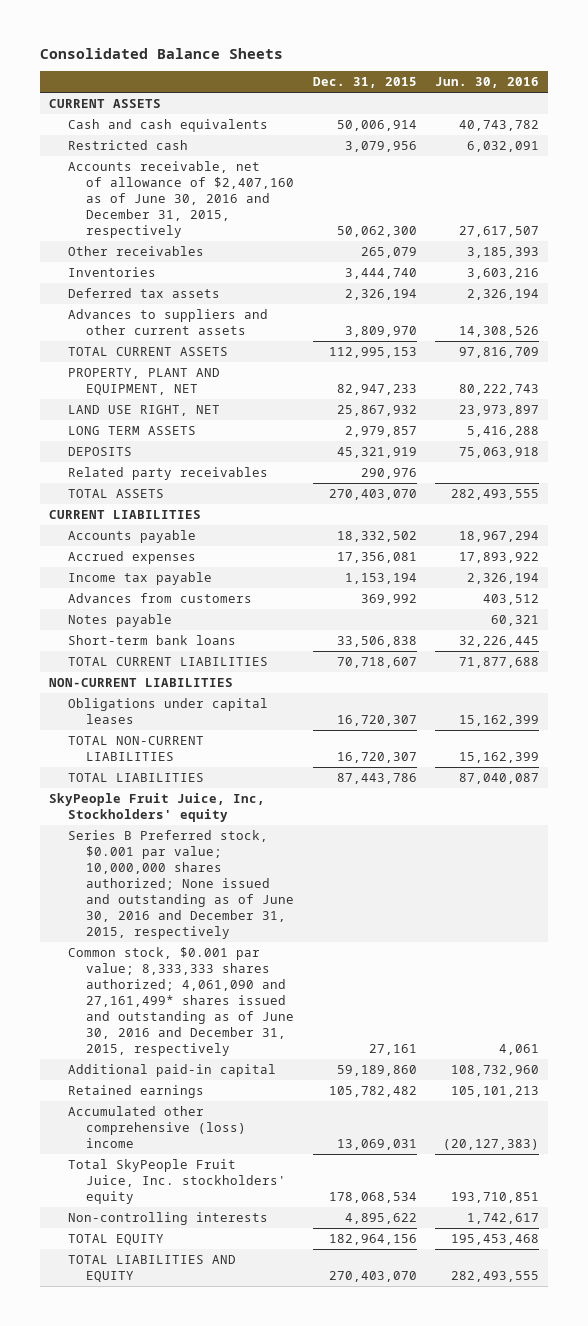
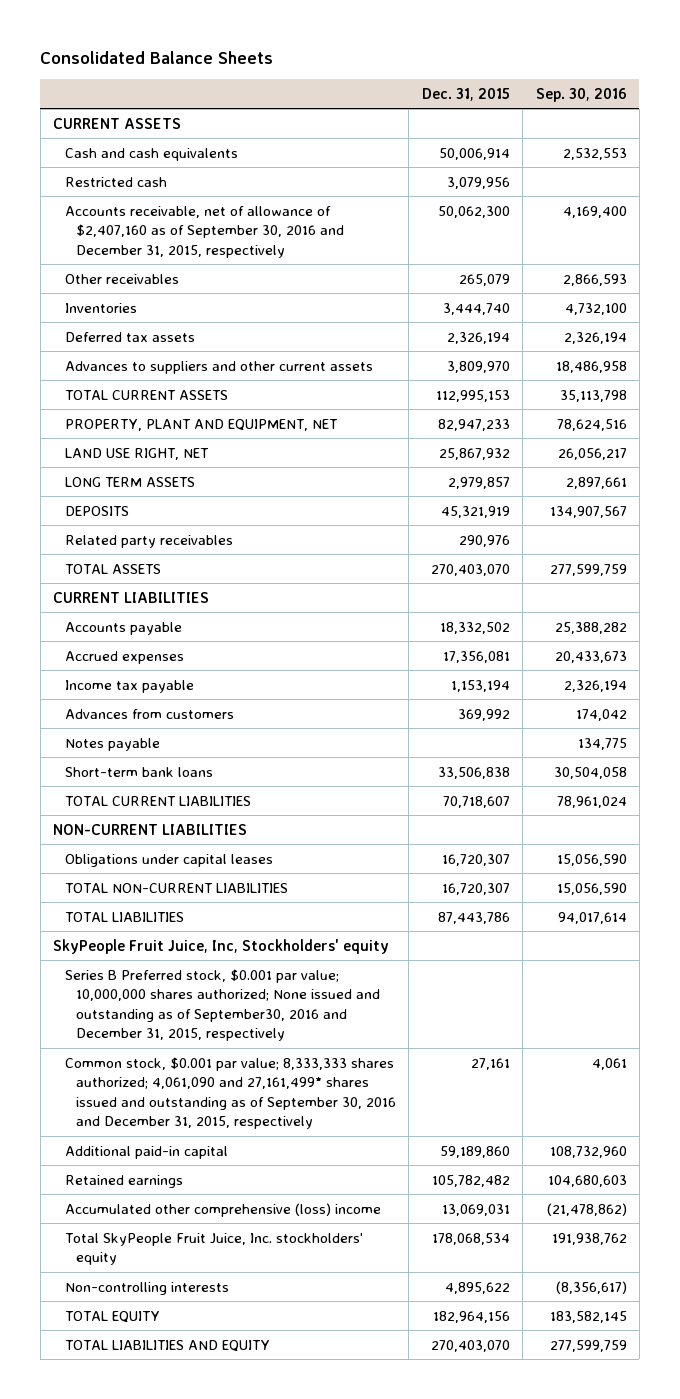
- | Dec. 31, 2015 | Jun. 30, 2016
+ | Dec. 31, 2015 | Sep. 30, 2016
- Accounts receivable, net of allowance of $2,407,160 as of June 30, 2016 and December 31, 2015, respectively | 50,062,300 | 27,617,507
+ Accounts receivable, net of allowance of $2,407,160 as of September 30, 2016 and December 31, 2015, respectively | 50,062,300 | 4,169,400
- Series B Preferred stock, $0.001 par value; 10,000,000 shares authorized; None issued and outstanding as of June 30, 2016 and December 31, 2015, respectively
- Common stock, $0.001 par value; 8,333,333 shares authorized; 4,061,090 and 27,161,499* shares issued and outstanding as of June 30, 2016 and December 31, 2015, respectively | 27,161 | 4,061
+ Series B Preferred stock, $0.001 par value; 10,000,000 shares authorized; None issued and outstanding as of September30, 2016 and December 31, 2015, respectively
+ Common stock, $0.001 par value; 8,333,333 shares authorized; 4,061,090 and 27,161,499* shares issued and outstanding as of September 30, 2016 and December 31, 2015, respectively | 27,161 | 4,061

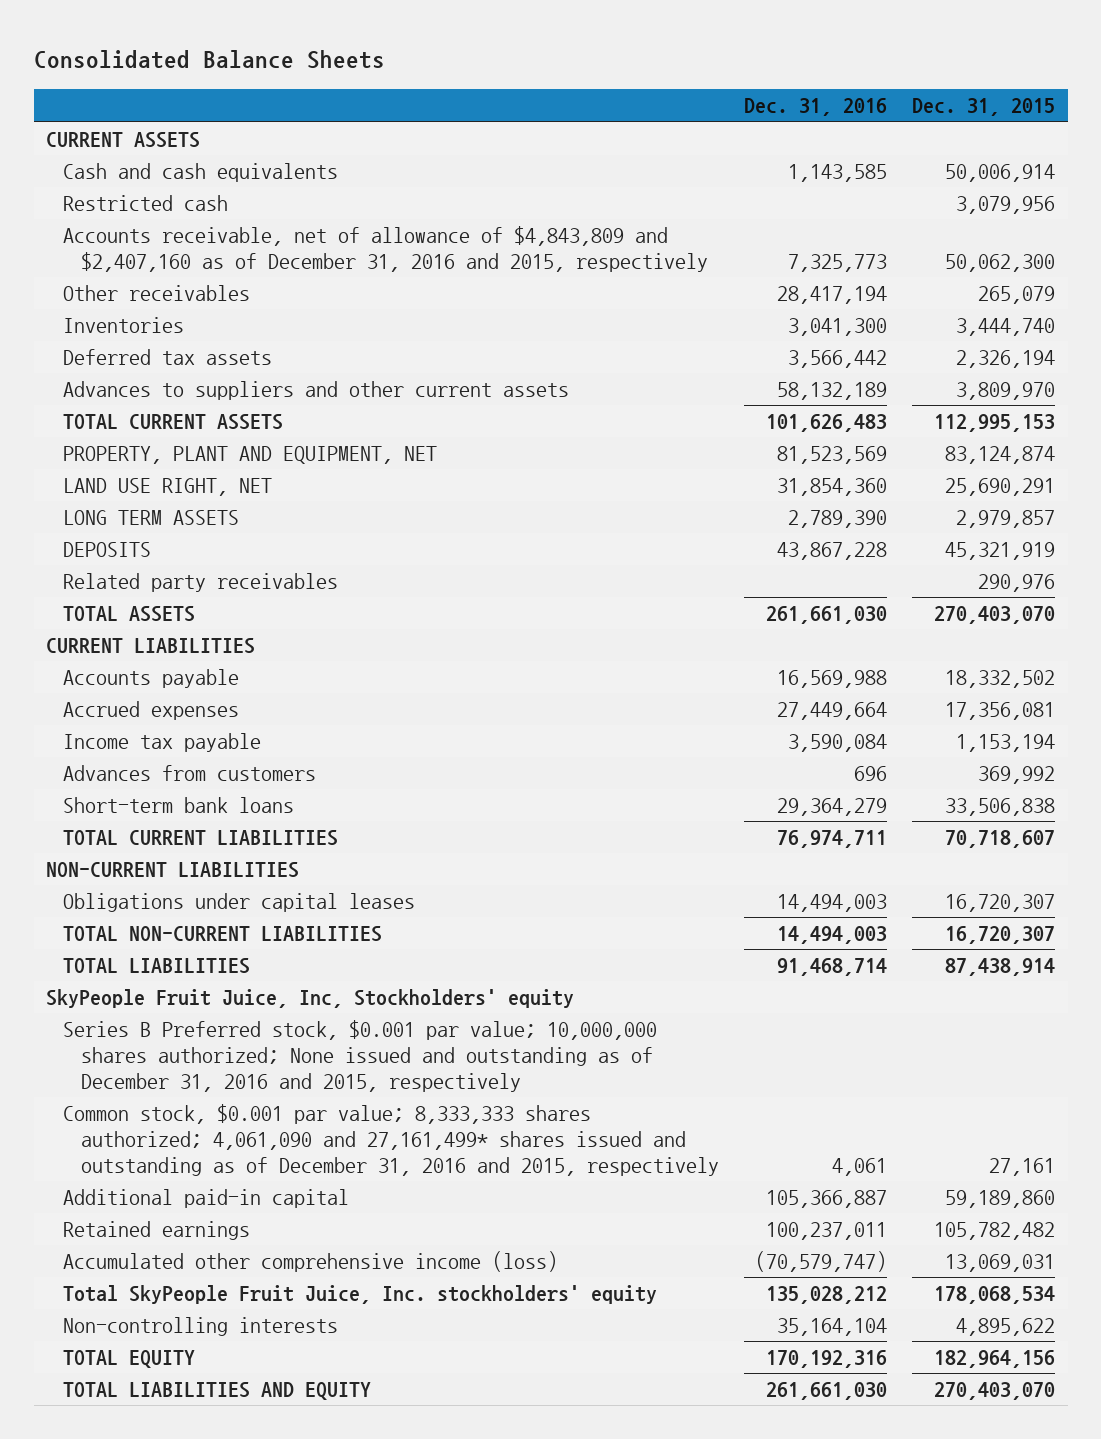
- | Dec. 31, 2015 | Sep. 30, 2016
+ | Dec. 31, 2016 | Dec. 31, 2015
- Accounts receivable, net of allowance of $2,407,160 as of September 30, 2016 and December 31, 2015, respectively | 50,062,300 | 4,169,400
+ Accounts receivable, net of allowance of $4,843,809 and $2,407,160 as of December 31, 2016 and 2015, respectively | 7,325,773 | 50,062,300
- PROPERTY, PLANT AND EQUIPMENT, NET | 82,947,233 | 78,624,516
- LAND USE RIGHT, NET | 25,867,932 | 26,056,217
+ PROPERTY, PLANT AND EQUIPMENT, NET | 81,523,569 | 83,124,874
+ LAND USE RIGHT, NET | 31,854,360 | 25,690,291
- Notes payable | | 134,775
- TOTAL LIABILITIES | 87,443,786 | 94,017,614
+ TOTAL LIABILITIES | 91,468,714 | 87,438,914
- Series B Preferred stock, $0.001 par value; 10,000,000 shares authorized; None issued and outstanding as of September30, 2016 and December 31, 2015, respectively
- Common stock, $0.001 par value; 8,333,333 shares authorized; 4,061,090 and 27,161,499* shares issued and outstanding as of September 30, 2016 and December 31, 2015, respectively | 27,161 | 4,061
+ Series B Preferred stock, $0.001 par value; 10,000,000 shares authorized; None issued and outstanding as of December 31, 2016 and 2015, respectively
+ Common stock, $0.001 par value; 8,333,333 shares authorized; 4,061,090 and 27,161,499* shares issued and outstanding as of December 31, 2016 and 2015, respectively | 4,061 | 27,161
- Accumulated other comprehensive (loss) income | 13,069,031 | (21,478,862)
+ Accumulated other comprehensive income (loss) | (70,579,747) | 13,069,031

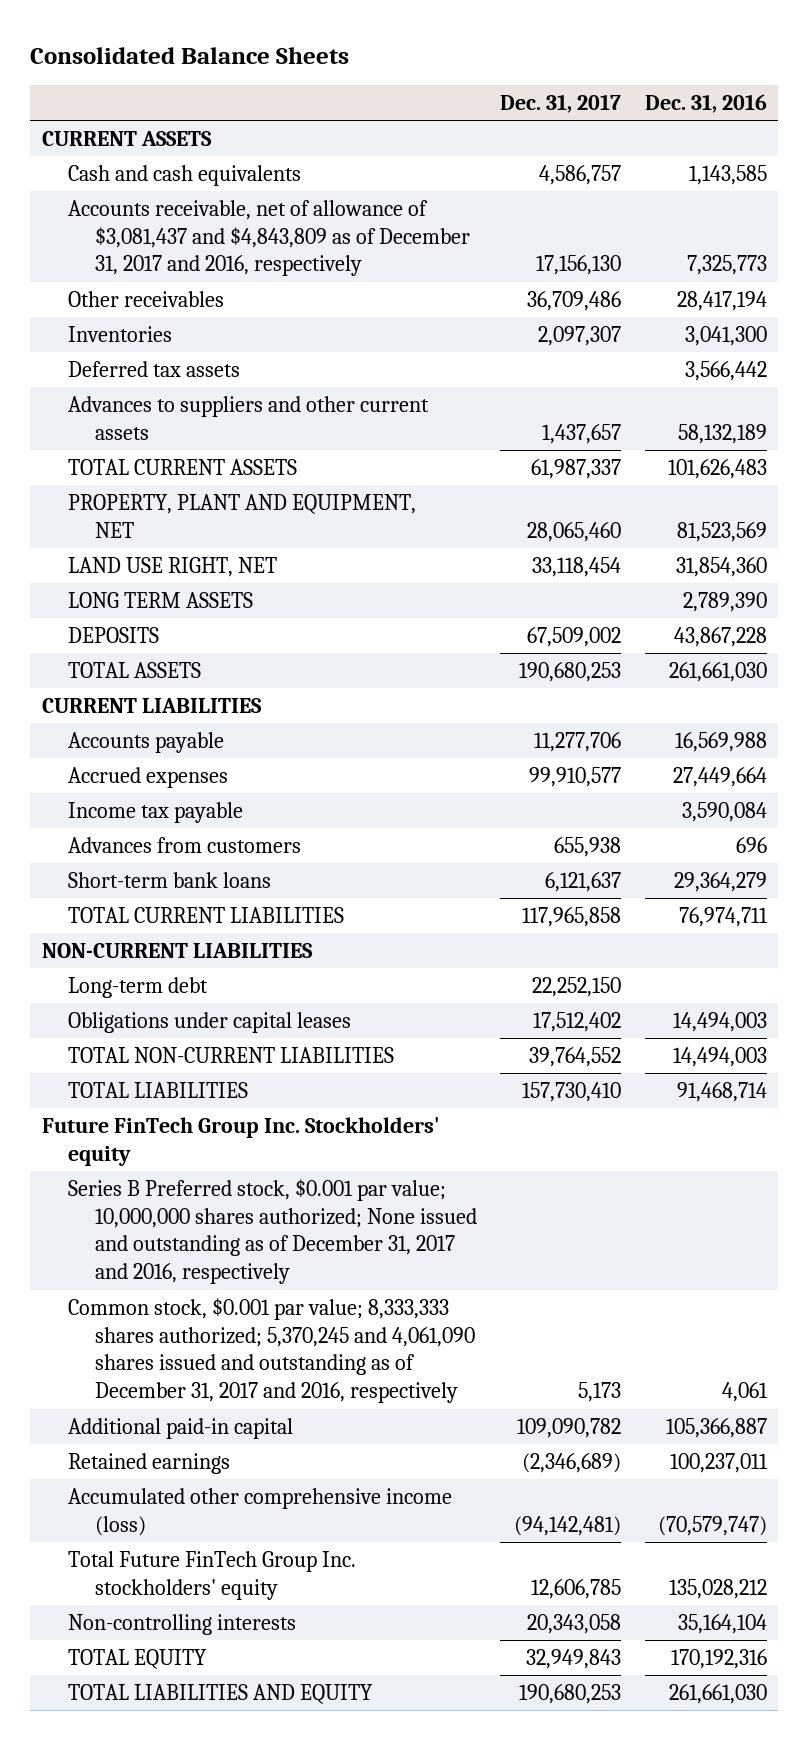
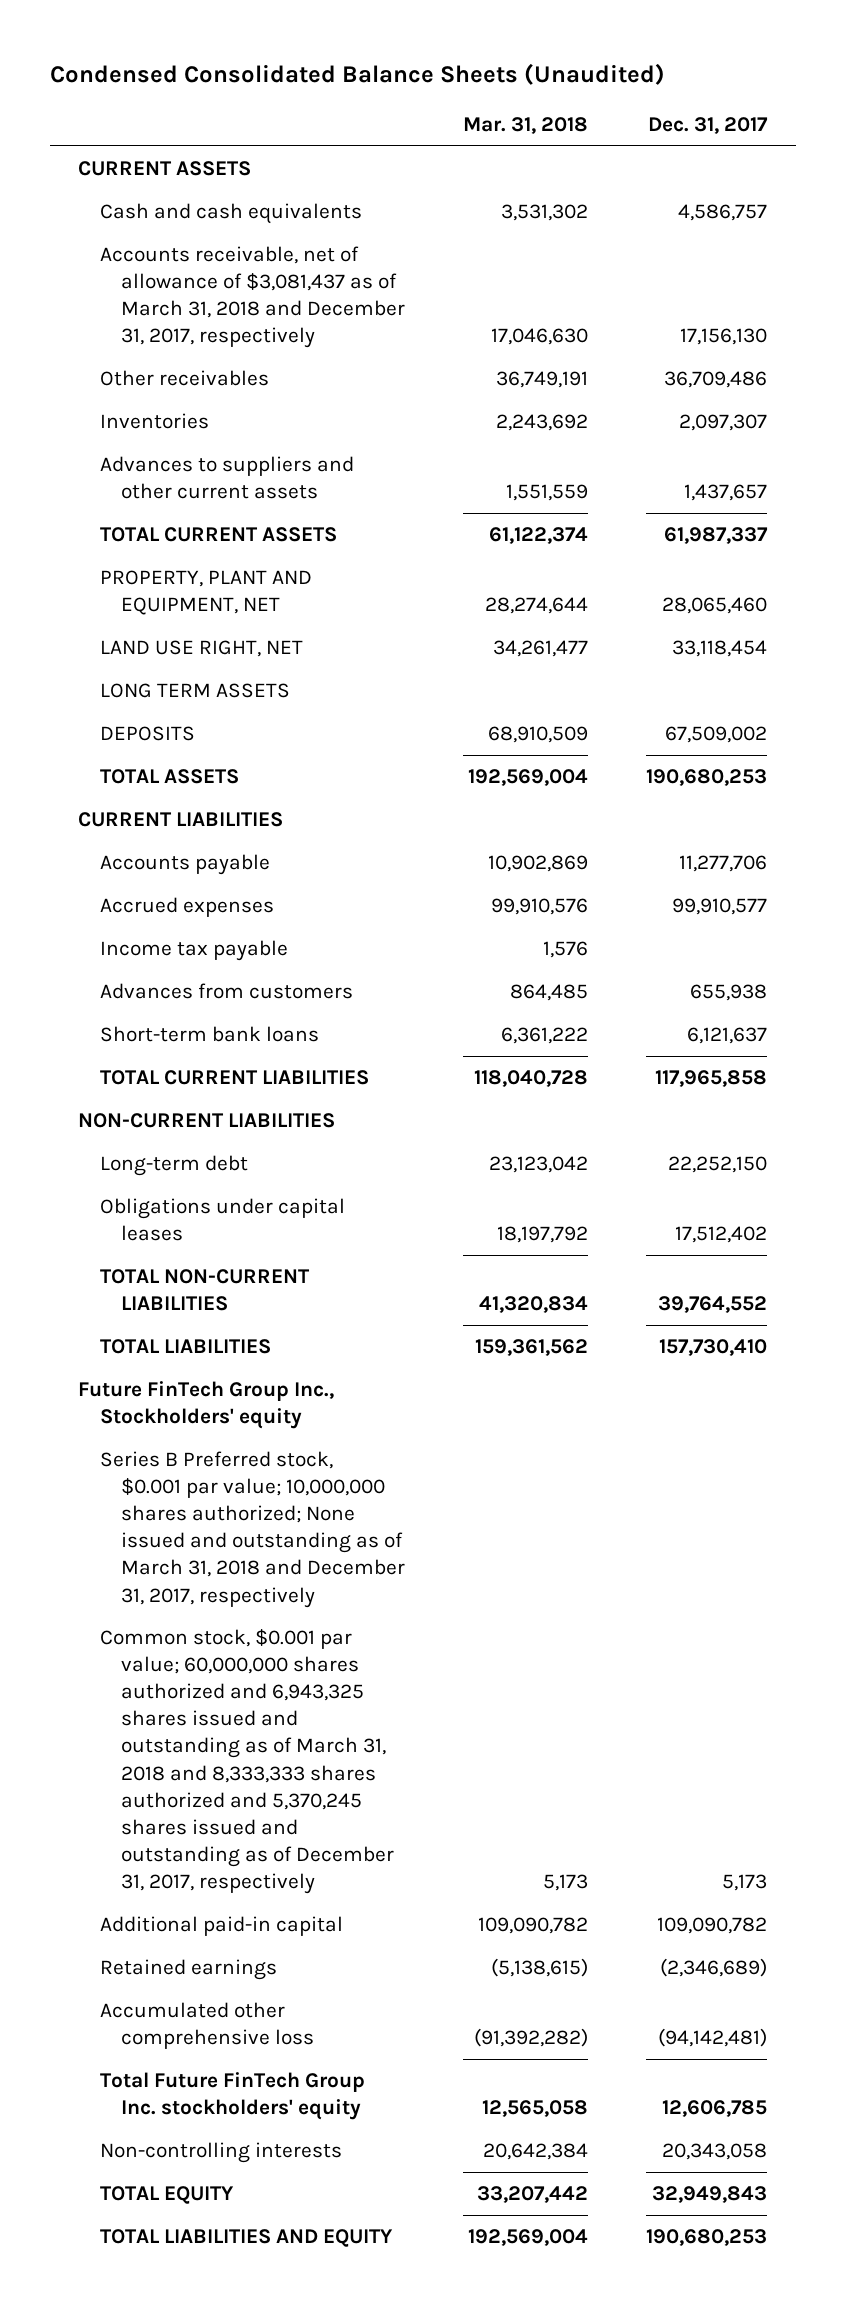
- Consolidated Balance Sheets
+ Condensed Consolidated Balance Sheets (Unaudited)
- | Dec. 31, 2017 | Dec. 31, 2016
+ | Mar. 31, 2018 | Dec. 31, 2017
- Accounts receivable, net of allowance of $3,081,437 and $4,843,809 as of December 31, 2017 and 2016, respectively | 17,156,130 | 7,325,773
+ Accounts receivable, net of allowance of $3,081,437 as of March 31, 2018 and December 31, 2017, respectively | 17,046,630 | 17,156,130
- Deferred tax assets | | 3,566,442
- Future FinTech Group Inc. Stockholders' equity
- Series B Preferred stock, $0.001 par value; 10,000,000 shares authorized; None issued and outstanding as of December 31, 2017 and 2016, respectively
- Common stock, $0.001 par value; 8,333,333 shares authorized; 5,370,245 and 4,061,090 shares issued and outstanding as of December 31, 2017 and 2016, respectively | 5,173 | 4,061
+ Future FinTech Group Inc., Stockholders' equity
+ Series B Preferred stock, $0.001 par value; 10,000,000 shares authorized; None issued and outstanding as of March 31, 2018 and December 31, 2017, respectively
+ Common stock, $0.001 par value; 60,000,000 shares authorized and 6,943,325 shares issued and outstanding as of March 31, 2018 and 8,333,333 shares authorized and 5,370,245 shares issued and outstanding as of December 31, 2017, respectively | 5,173 | 5,173
- Accumulated other comprehensive income (loss) | (94,142,481) | (70,579,747)
+ Accumulated other comprehensive loss | (91,392,282) | (94,142,481)

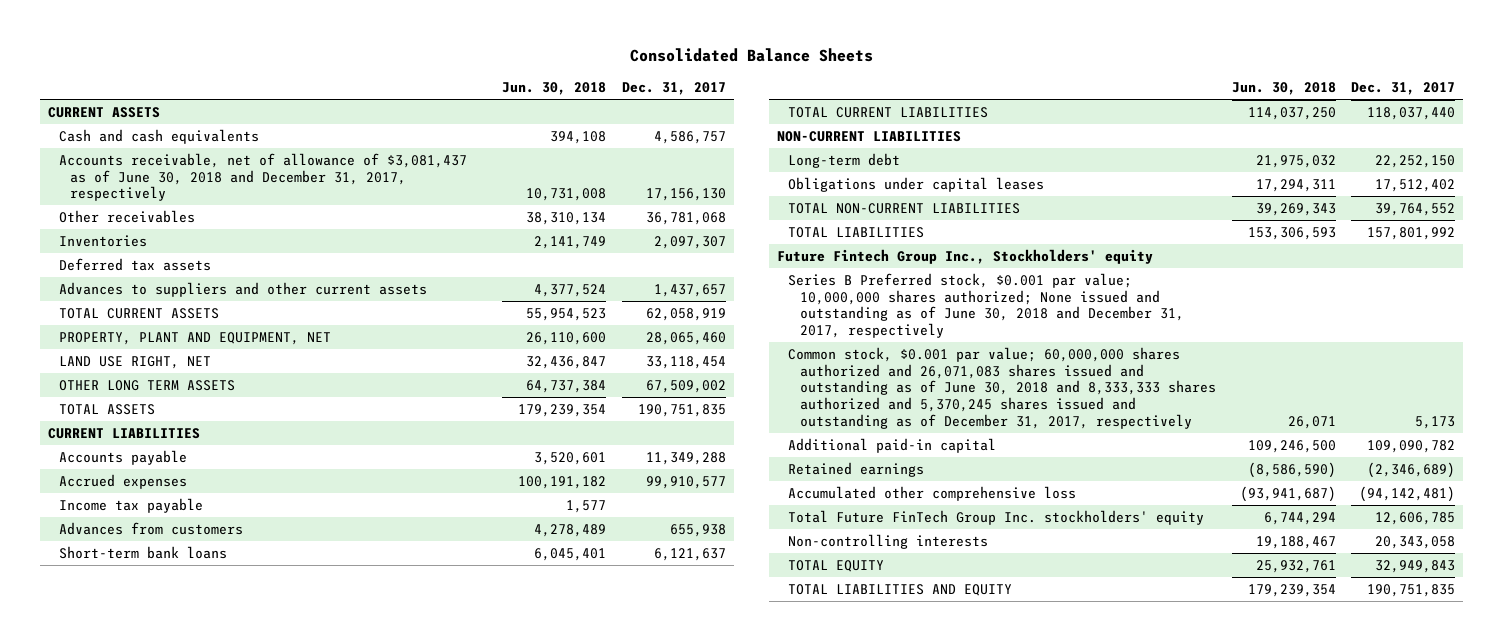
- Condensed Consolidated Balance Sheets (Unaudited)
+ Consolidated Balance Sheets
- | Mar. 31, 2018 | Dec. 31, 2017
+ | Jun. 30, 2018 | Dec. 31, 2017
- Accounts receivable, net of allowance of $3,081,437 as of March 31, 2018 and December 31, 2017, respectively | 17,046,630 | 17,156,130
- Other receivables | 36,749,191 | 36,709,486
+ Accounts receivable, net of allowance of $3,081,437 as of June 30, 2018 and December 31, 2017, respectively | 10,731,008 | 17,156,130
+ Other receivables | 38,310,134 | 36,781,068
+ Deferred tax assets
- TOTAL CURRENT ASSETS | 61,122,374 | 61,987,337
+ TOTAL CURRENT ASSETS | 55,954,523 | 62,058,919
- LONG TERM ASSETS
- DEPOSITS | 68,910,509 | 67,509,002
- TOTAL ASSETS | 192,569,004 | 190,680,253
+ OTHER LONG TERM ASSETS | 64,737,384 | 67,509,002
+ TOTAL ASSETS | 179,239,354 | 190,751,835
- Accounts payable | 10,902,869 | 11,277,706
+ Accounts payable | 3,520,601 | 11,349,288
- TOTAL CURRENT LIABILITIES | 118,040,728 | 117,965,858
+ TOTAL CURRENT LIABILITIES | 114,037,250 | 118,037,440
- TOTAL LIABILITIES | 159,361,562 | 157,730,410
- Future FinTech Group Inc., Stockholders' equity
- Series B Preferred stock, $0.001 par value; 10,000,000 shares authorized; None issued and outstanding as of March 31, 2018 and December 31, 2017, respectively
- Common stock, $0.001 par value; 60,000,000 shares authorized and 6,943,325 shares issued and outstanding as of March 31, 2018 and 8,333,333 shares authorized and 5,370,245 shares issued and outstanding as of December 31, 2017, respectively | 5,173 | 5,173
+ TOTAL LIABILITIES | 153,306,593 | 157,801,992
+ Future Fintech Group Inc., Stockholders' equity
+ Series B Preferred stock, $0.001 par value; 10,000,000 shares authorized; None issued and outstanding as of June 30, 2018 and December 31, 2017, respectively
+ Common stock, $0.001 par value; 60,000,000 shares authorized and 26,071,083 shares issued and outstanding as of June 30, 2018 and 8,333,333 shares authorized and 5,370,245 shares issued and outstanding as of December 31, 2017, respectively | 26,071 | 5,173
- TOTAL LIABILITIES AND EQUITY | 192,569,004 | 190,680,253
+ TOTAL LIABILITIES AND EQUITY | 179,239,354 | 190,751,835

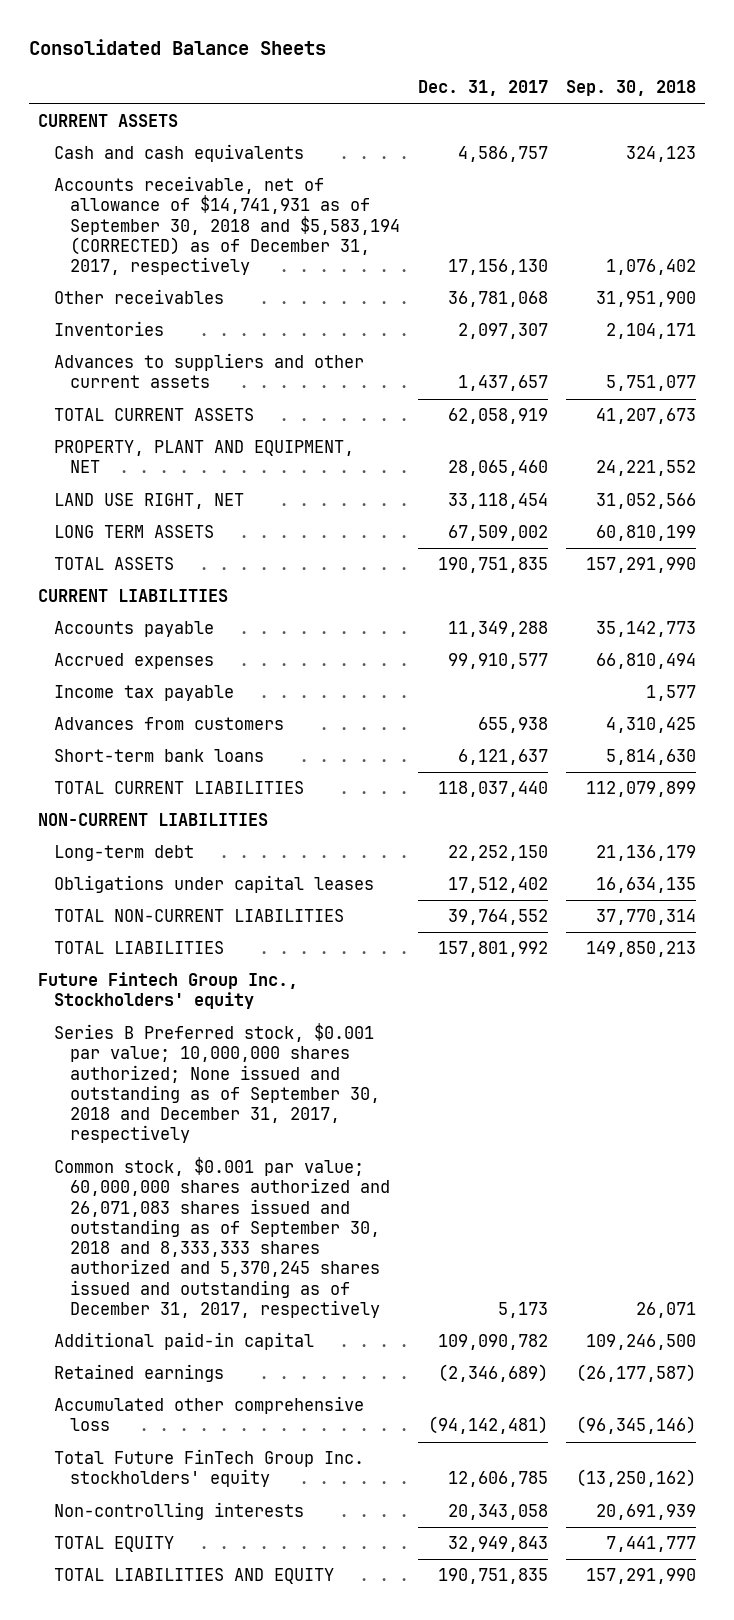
- | Jun. 30, 2018 | Dec. 31, 2017
+ | Dec. 31, 2017 | Sep. 30, 2018
- Accounts receivable, net of allowance of $3,081,437 as of June 30, 2018 and December 31, 2017, respectively | 10,731,008 | 17,156,130
+ Accounts receivable, net of allowance of $14,741,931 as of September 30, 2018 and $5,583,194 (CORRECTED) as of December 31, 2017, respectively | 17,156,130 | 1,076,402
- Deferred tax assets
- OTHER LONG TERM ASSETS | 64,737,384 | 67,509,002
+ LONG TERM ASSETS | 67,509,002 | 60,810,199
- Series B Preferred stock, $0.001 par value; 10,000,000 shares authorized; None issued and outstanding as of June 30, 2018 and December 31, 2017, respectively
- Common stock, $0.001 par value; 60,000,000 shares authorized and 26,071,083 shares issued and outstanding as of June 30, 2018 and 8,333,333 shares authorized and 5,370,245 shares issued and outstanding as of December 31, 2017, respectively | 26,071 | 5,173
+ Series B Preferred stock, $0.001 par value; 10,000,000 shares authorized; None issued and outstanding as of September 30, 2018 and December 31, 2017, respectively
+ Common stock, $0.001 par value; 60,000,000 shares authorized and 26,071,083 shares issued and outstanding as of September 30, 2018 and 8,333,333 shares authorized and 5,370,245 shares issued and outstanding as of December 31, 2017, respectively | 5,173 | 26,071

